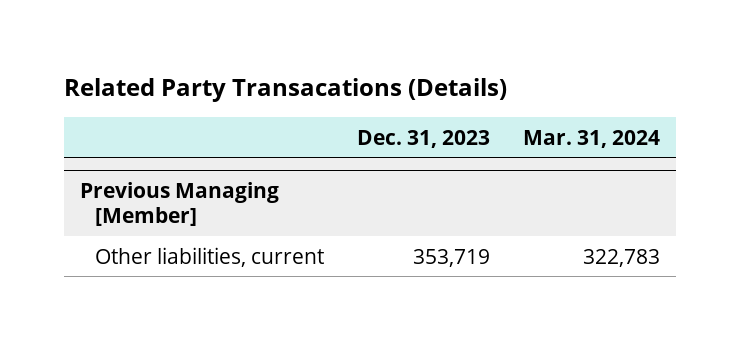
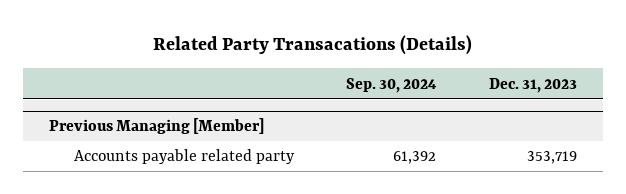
- | Dec. 31, 2023 | Mar. 31, 2024
+ | Sep. 30, 2024 | Dec. 31, 2023
@ Previous Managing [Member]
- Other liabilities, current | 353,719 | 322,783
+ Accounts payable related party | 61,392 | 353,719

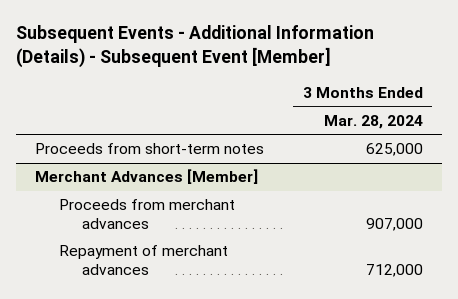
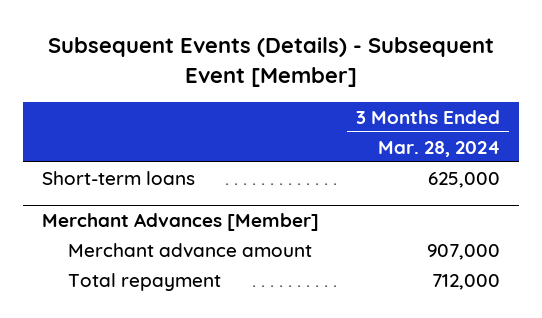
- Subsequent Events - Additional Information (Details) - Subsequent Event [Member]
+ Subsequent Events (Details) - Subsequent Event [Member]
- Proceeds from short-term notes | 625,000
+ Short-term loans | 625,000
@ Merchant Advances [Member]
- Proceeds from merchant advances | 907,000
- Repayment of merchant advances | 712,000
+ Merchant advance amount | 907,000
+ Total repayment | 712,000

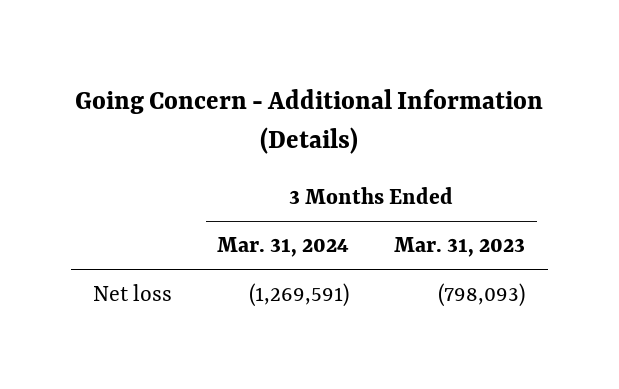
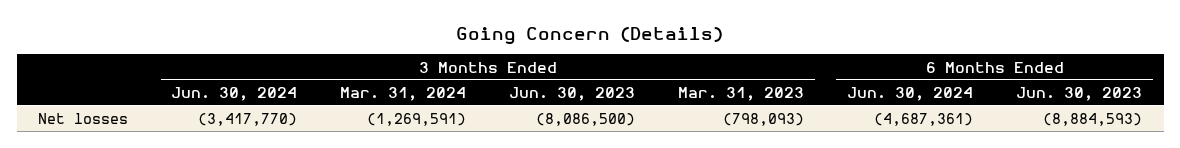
- Going Concern - Additional Information (Details)
+ Going Concern (Details)
- | 3 Months Ended Mar. 31, 2024 | 3 Months Ended Mar. 31, 2023
+ | 3 Months Ended Jun. 30, 2024 | 3 Months Ended Mar. 31, 2024 | 3 Months Ended Jun. 30, 2023 | 3 Months Ended Mar. 31, 2023 | 6 Months Ended Jun. 30, 2024 | 6 Months Ended Jun. 30, 2023
- Net loss | (1,269,591) | (798,093)
+ Net losses | (3,417,770) | (1,269,591) | (8,086,500) | (798,093) | (4,687,361) | (8,884,593)

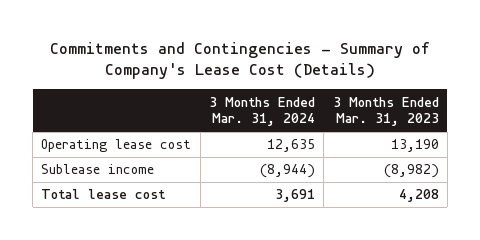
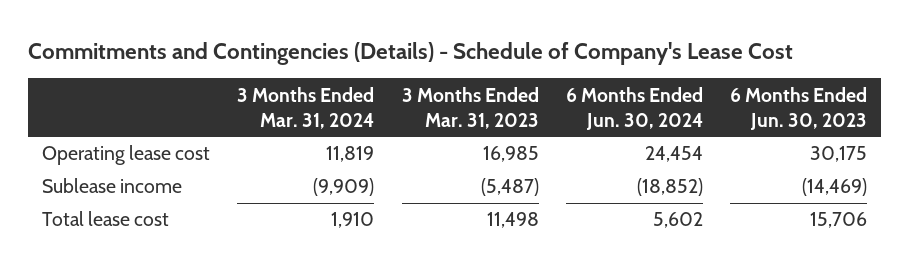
- Commitments and Contingencies - Summary of Company's Lease Cost (Details)
+ Commitments and Contingencies (Details) - Schedule of Company's Lease Cost
- | 3 Months Ended Mar. 31, 2024 | 3 Months Ended Mar. 31, 2023
+ | 3 Months Ended Mar. 31, 2024 | 3 Months Ended Mar. 31, 2023 | 6 Months Ended Jun. 30, 2024 | 6 Months Ended Jun. 30, 2023
- Operating lease cost | 12,635 | 13,190
- Sublease income | (8,944) | (8,982)
- Total lease cost | 3,691 | 4,208
+ Operating lease cost | 11,819 | 16,985 | 24,454 | 30,175
+ Sublease income | (9,909) | (5,487) | (18,852) | (14,469)
+ Total lease cost | 1,910 | 11,498 | 5,602 | 15,706

